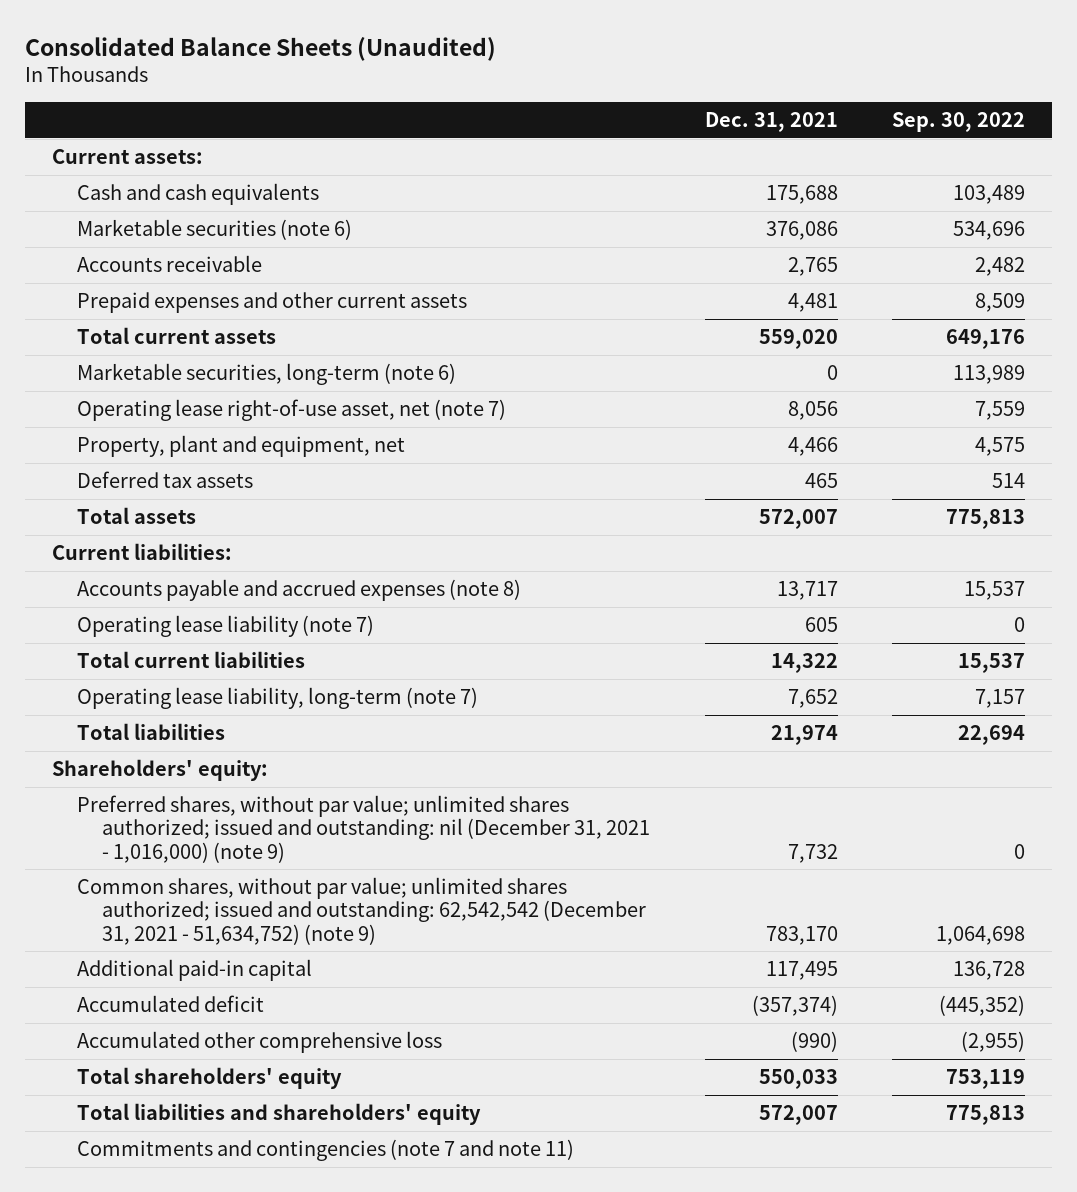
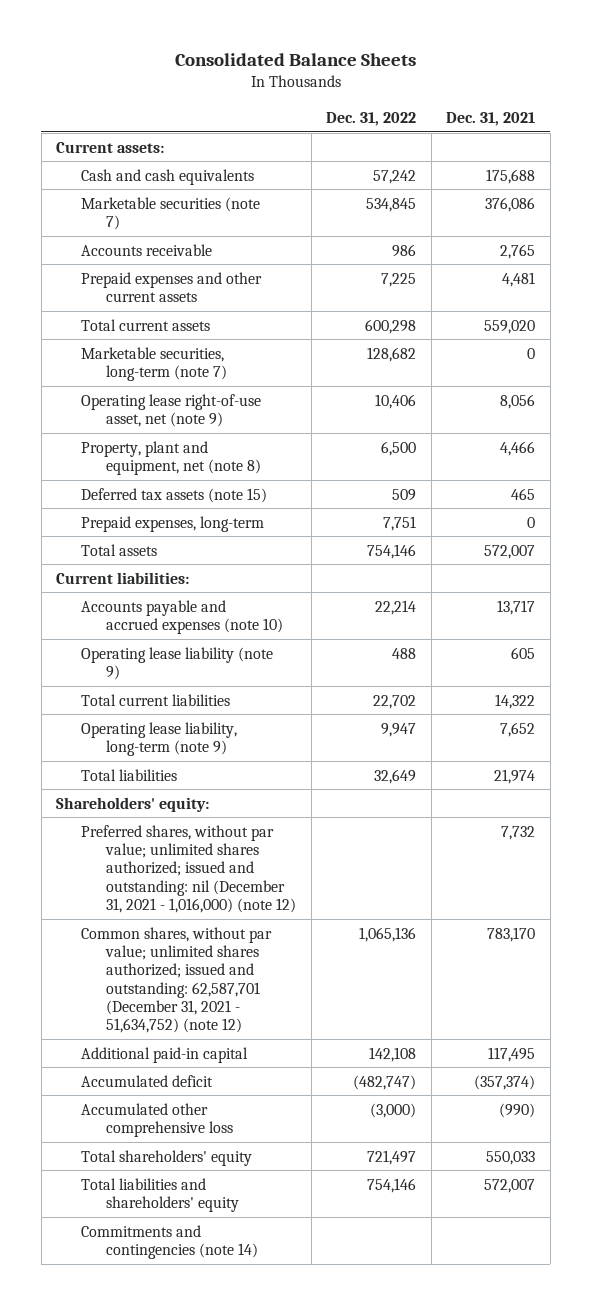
- Consolidated Balance Sheets (Unaudited)
+ Consolidated Balance Sheets
- | Dec. 31, 2021 | Sep. 30, 2022
+ | Dec. 31, 2022 | Dec. 31, 2021
- Marketable securities (note 6) | 376,086 | 534,696
+ Marketable securities (note 7) | 534,845 | 376,086
- Marketable securities, long-term (note 6) | 0 | 113,989
- Operating lease right-of-use asset, net (note 7) | 8,056 | 7,559
- Property, plant and equipment, net | 4,466 | 4,575
- Deferred tax assets | 465 | 514
+ Marketable securities, long-term (note 7) | 128,682 | 0
+ Operating lease right-of-use asset, net (note 9) | 10,406 | 8,056
+ Property, plant and equipment, net (note 8) | 6,500 | 4,466
+ Deferred tax assets (note 15) | 509 | 465
+ Prepaid expenses, long-term | 7,751 | 0
- Accounts payable and accrued expenses (note 8) | 13,717 | 15,537
- Operating lease liability (note 7) | 605 | 0
+ Accounts payable and accrued expenses (note 10) | 22,214 | 13,717
+ Operating lease liability (note 9) | 488 | 605
- Operating lease liability, long-term (note 7) | 7,652 | 7,157
+ Operating lease liability, long-term (note 9) | 9,947 | 7,652
- Preferred shares, without par value; unlimited shares authorized; issued and outstanding: nil (December 31, 2021 - 1,016,000) (note 9) | 7,732 | 0
- Common shares, without par value; unlimited shares authorized; issued and outstanding: 62,542,542 (December 31, 2021 - 51,634,752) (note 9) | 783,170 | 1,064,698
+ Preferred shares, without par value; unlimited shares authorized; issued and outstanding: nil (December 31, 2021 - 1,016,000) (note 12) | | 7,732
+ Common shares, without par value; unlimited shares authorized; issued and outstanding: 62,587,701 (December 31, 2021 - 51,634,752) (note 12) | 1,065,136 | 783,170
- Commitments and contingencies (note 7 and note 11)
+ Commitments and contingencies (note 14)

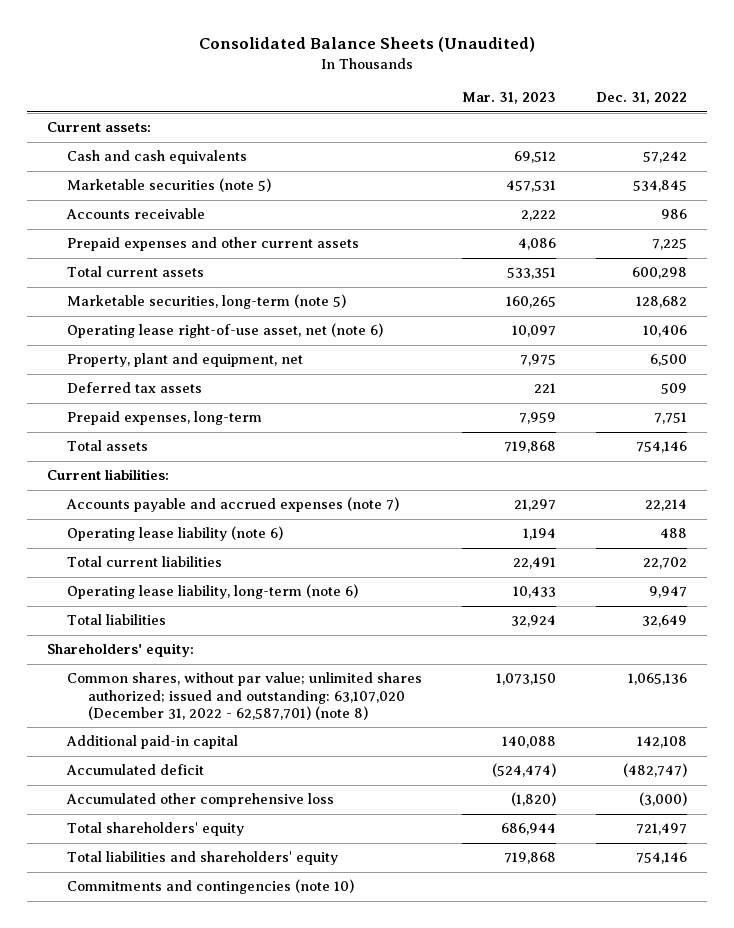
- Consolidated Balance Sheets
+ Consolidated Balance Sheets (Unaudited)
- | Dec. 31, 2022 | Dec. 31, 2021
+ | Mar. 31, 2023 | Dec. 31, 2022
- Marketable securities (note 7) | 534,845 | 376,086
+ Marketable securities (note 5) | 457,531 | 534,845
- Marketable securities, long-term (note 7) | 128,682 | 0
- Operating lease right-of-use asset, net (note 9) | 10,406 | 8,056
- Property, plant and equipment, net (note 8) | 6,500 | 4,466
- Deferred tax assets (note 15) | 509 | 465
+ Marketable securities, long-term (note 5) | 160,265 | 128,682
+ Operating lease right-of-use asset, net (note 6) | 10,097 | 10,406
+ Property, plant and equipment, net | 7,975 | 6,500
+ Deferred tax assets | 221 | 509
- Accounts payable and accrued expenses (note 10) | 22,214 | 13,717
- Operating lease liability (note 9) | 488 | 605
+ Accounts payable and accrued expenses (note 7) | 21,297 | 22,214
+ Operating lease liability (note 6) | 1,194 | 488
- Operating lease liability, long-term (note 9) | 9,947 | 7,652
+ Operating lease liability, long-term (note 6) | 10,433 | 9,947
- Preferred shares, without par value; unlimited shares authorized; issued and outstanding: nil (December 31, 2021 - 1,016,000) (note 12) | | 7,732
- Common shares, without par value; unlimited shares authorized; issued and outstanding: 62,587,701 (December 31, 2021 - 51,634,752) (note 12) | 1,065,136 | 783,170
+ Common shares, without par value; unlimited shares authorized; issued and outstanding: 63,107,020 (December 31, 2022 - 62,587,701) (note 8) | 1,073,150 | 1,065,136
- Commitments and contingencies (note 14)
+ Commitments and contingencies (note 10)

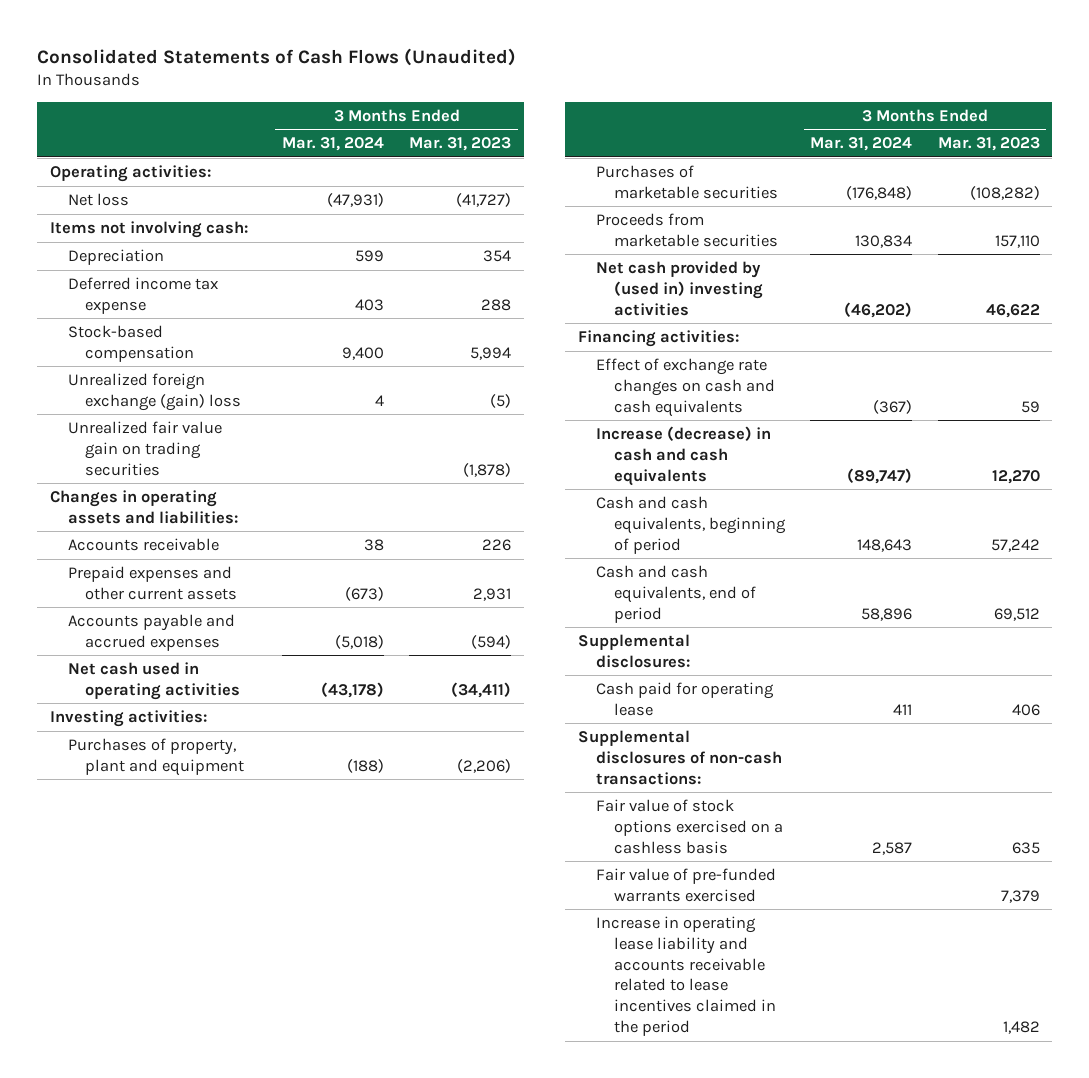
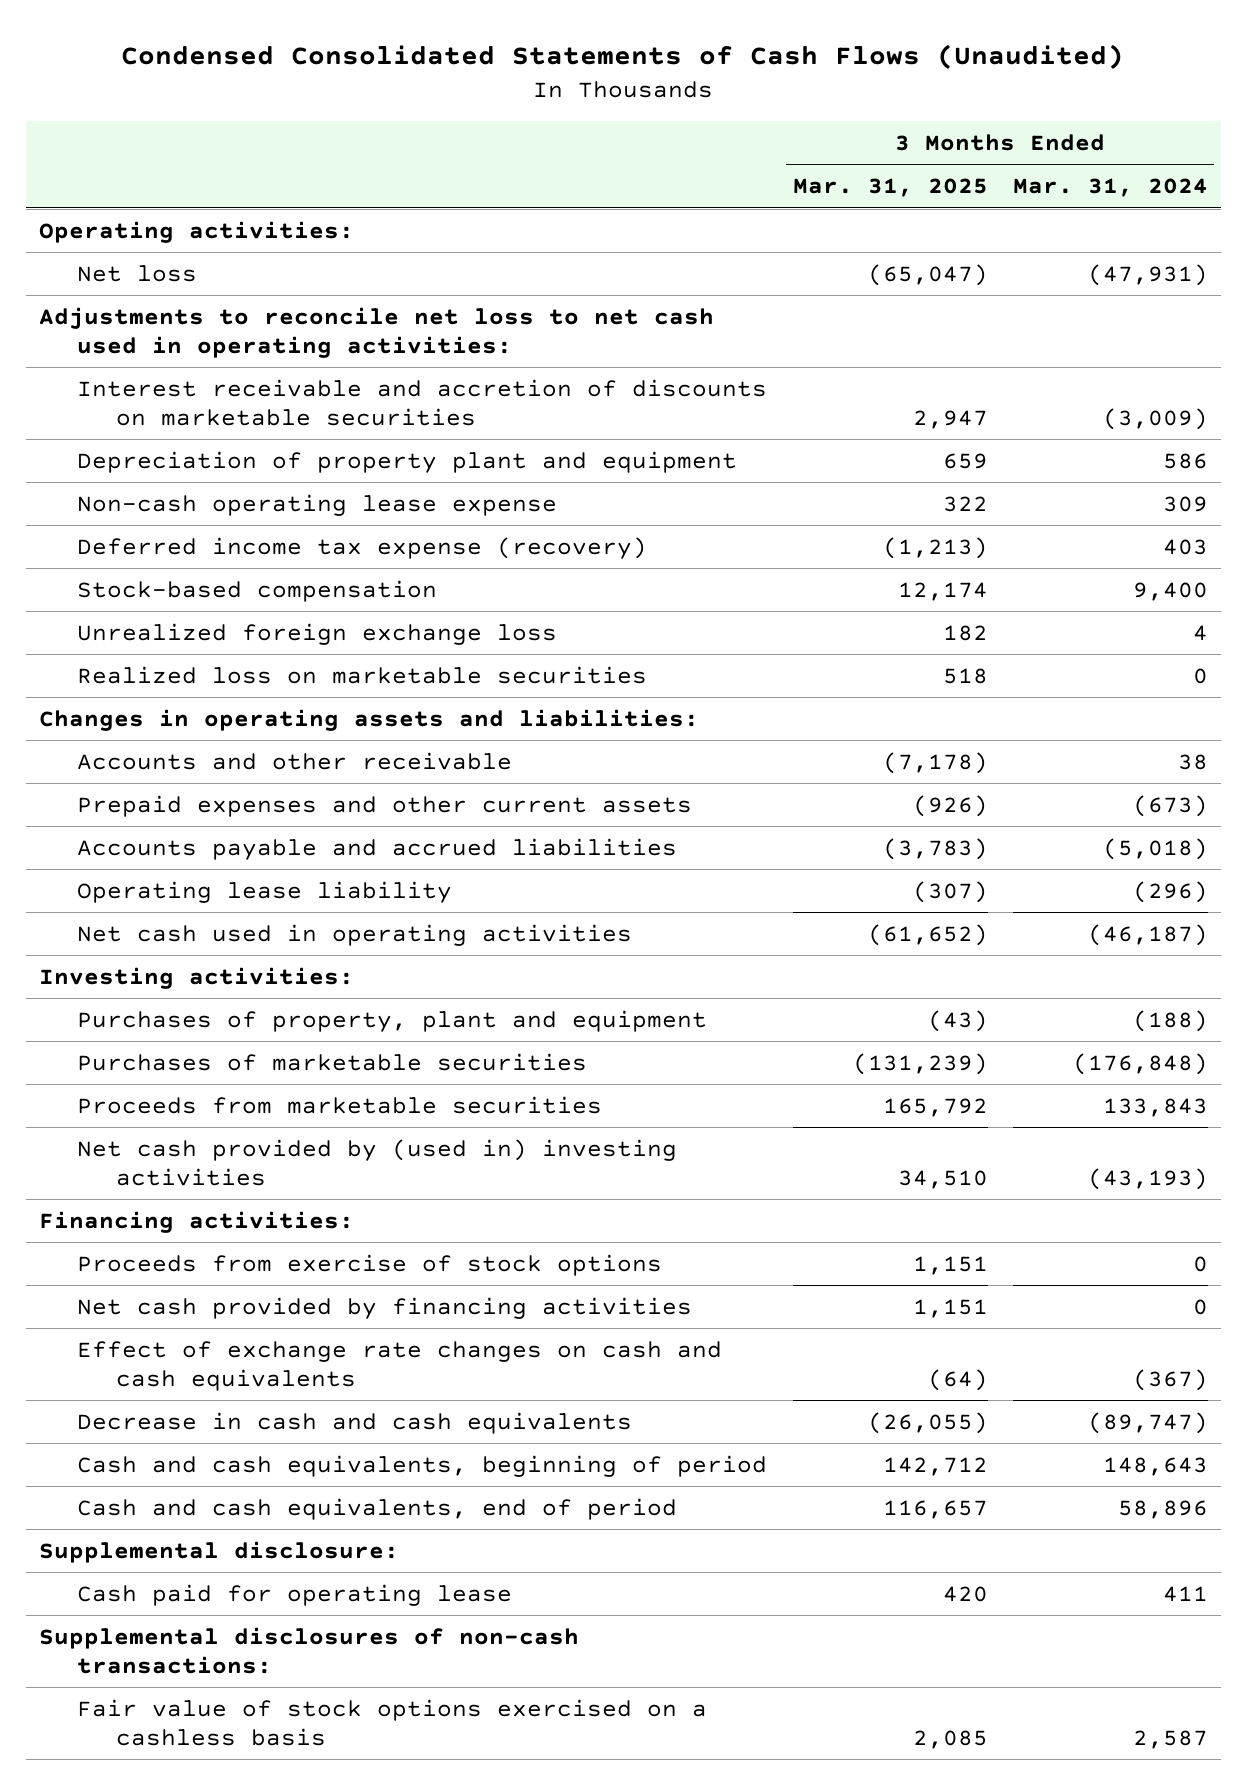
- Consolidated Statements of Cash Flows (Unaudited)
+ Condensed Consolidated Statements of Cash Flows (Unaudited)
- | 3 Months Ended Mar. 31, 2024 | 3 Months Ended Mar. 31, 2023
+ | 3 Months Ended Mar. 31, 2025 | 3 Months Ended Mar. 31, 2024
- Items not involving cash:
- Depreciation | 599 | 354
- Deferred income tax expense | 403 | 288
+ Adjustments to reconcile net loss to net cash used in operating activities:
+ Interest receivable and accretion of discounts on marketable securities | 2,947 | (3,009)
+ Depreciation of property plant and equipment | 659 | 586
+ Non-cash operating lease expense | 322 | 309
+ Deferred income tax expense (recovery) | (1,213) | 403
- Unrealized foreign exchange (gain) loss | 4 | (5)
- Unrealized fair value gain on trading securities | | (1,878)
+ Unrealized foreign exchange loss | 182 | 4
+ Realized loss on marketable securities | 518 | 0
- Accounts receivable | 38 | 226
+ Accounts and other receivable | (7,178) | 38
- Accounts payable and accrued expenses | (5,018) | (594)
- Net cash used in operating activities | (43,178) | (34,411)
+ Accounts payable and accrued liabilities | (3,783) | (5,018)
+ Operating lease liability | (307) | (296)
+ Net cash used in operating activities | (61,652) | (46,187)
- Proceeds from marketable securities | 130,834 | 157,110
- Net cash provided by (used in) investing activities | (46,202) | 46,622
+ Proceeds from marketable securities | 165,792 | 133,843
+ Net cash provided by (used in) investing activities | 34,510 | (43,193)
+ Proceeds from exercise of stock options | 1,151 | 0
+ Net cash provided by financing activities | 1,151 | 0
- Increase (decrease) in cash and cash equivalents | (89,747) | 12,270
+ Decrease in cash and cash equivalents | (26,055) | (89,747)
- Supplemental disclosures:
+ Supplemental disclosure:
- Fair value of pre-funded warrants exercised | | 7,379
- Increase in operating lease liability and accounts receivable related to lease incentives claimed in the period | | 1,482

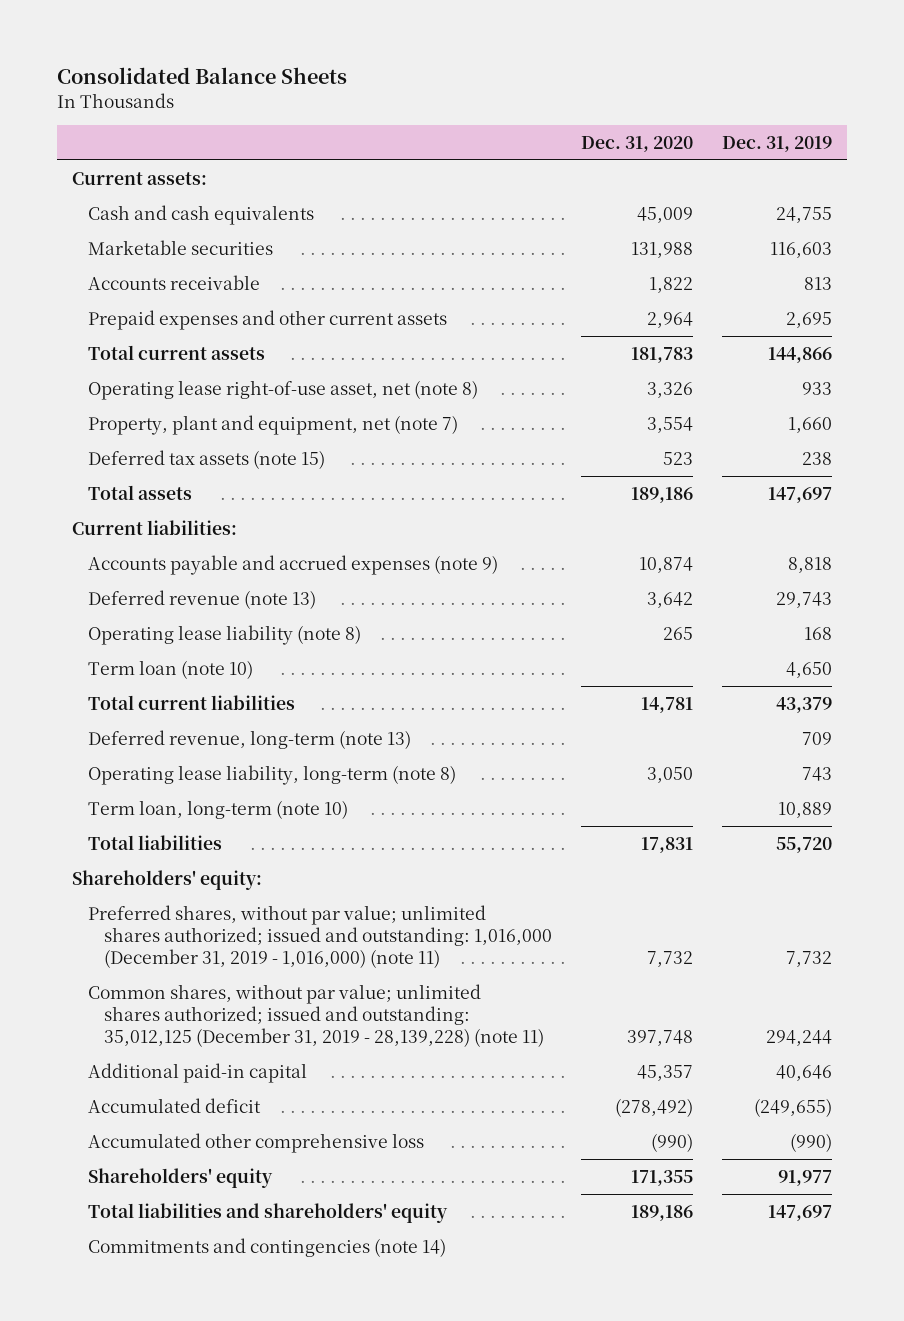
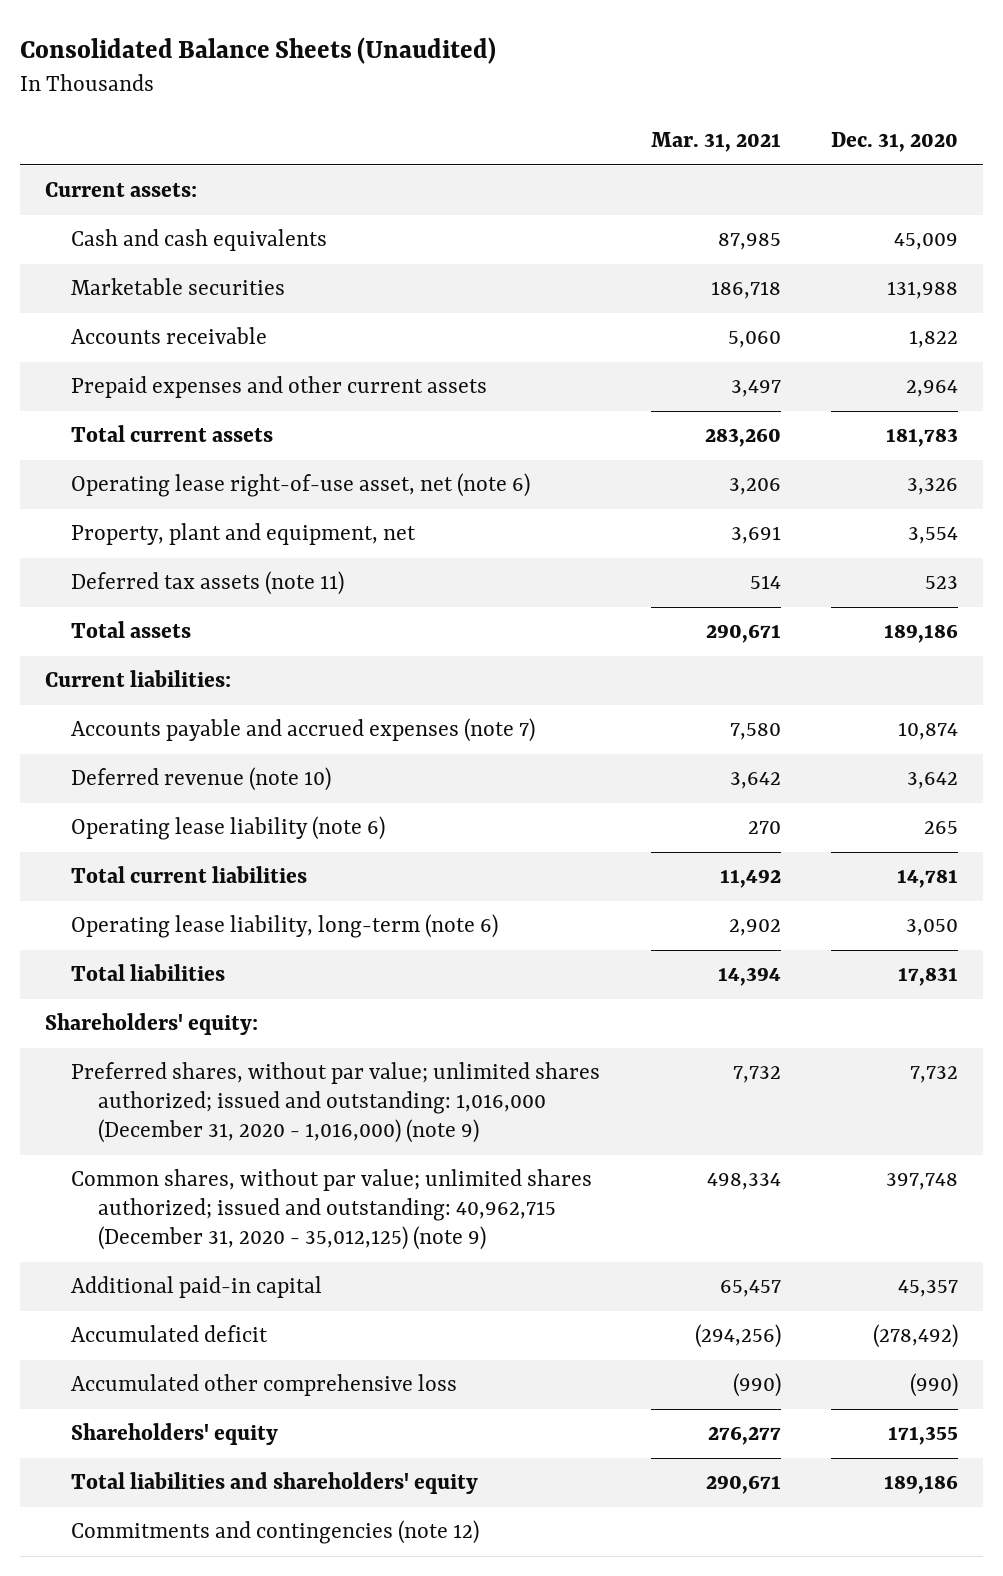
- Consolidated Balance Sheets
+ Consolidated Balance Sheets (Unaudited)
- | Dec. 31, 2020 | Dec. 31, 2019
+ | Mar. 31, 2021 | Dec. 31, 2020
- Operating lease right-of-use asset, net (note 8) | 3,326 | 933
- Property, plant and equipment, net (note 7) | 3,554 | 1,660
- Deferred tax assets (note 15) | 523 | 238
+ Operating lease right-of-use asset, net (note 6) | 3,206 | 3,326
+ Property, plant and equipment, net | 3,691 | 3,554
+ Deferred tax assets (note 11) | 514 | 523
- Accounts payable and accrued expenses (note 9) | 10,874 | 8,818
- Deferred revenue (note 13) | 3,642 | 29,743
- Operating lease liability (note 8) | 265 | 168
- Term loan (note 10) | | 4,650
+ Accounts payable and accrued expenses (note 7) | 7,580 | 10,874
+ Deferred revenue (note 10) | 3,642 | 3,642
+ Operating lease liability (note 6) | 270 | 265
- Deferred revenue, long-term (note 13) | | 709
- Operating lease liability, long-term (note 8) | 3,050 | 743
- Term loan, long-term (note 10) | | 10,889
+ Operating lease liability, long-term (note 6) | 2,902 | 3,050
- Preferred shares, without par value; unlimited shares authorized; issued and outstanding: 1,016,000 (December 31, 2019 - 1,016,000) (note 11) | 7,732 | 7,732
- Common shares, without par value; unlimited shares authorized; issued and outstanding: 35,012,125 (December 31, 2019 - 28,139,228) (note 11) | 397,748 | 294,244
+ Preferred shares, without par value; unlimited shares authorized; issued and outstanding: 1,016,000 (December 31, 2020 - 1,016,000) (note 9) | 7,732 | 7,732
+ Common shares, without par value; unlimited shares authorized; issued and outstanding: 40,962,715 (December 31, 2020 - 35,012,125) (note 9) | 498,334 | 397,748
- Commitments and contingencies (note 14)
+ Commitments and contingencies (note 12)

